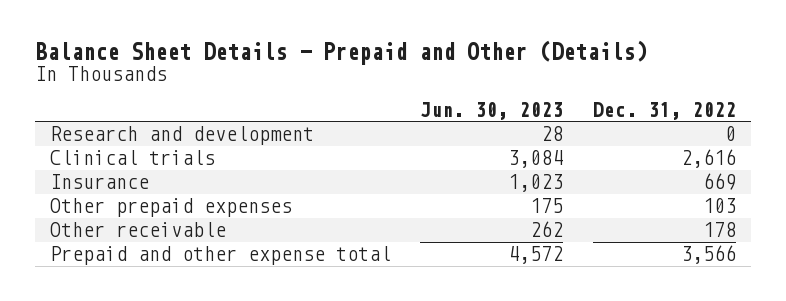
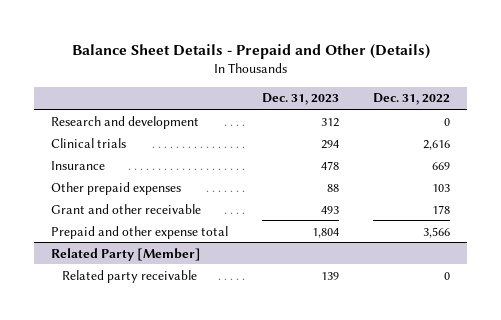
- | Jun. 30, 2023 | Dec. 31, 2022
+ | Dec. 31, 2023 | Dec. 31, 2022
- Other receivable | 262 | 178
+ Grant and other receivable | 493 | 178
+ Related Party [Member]
+ Related party receivable | 139 | 0

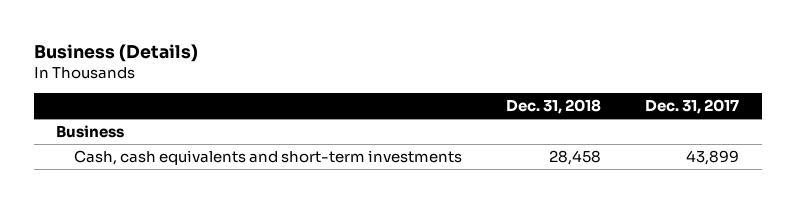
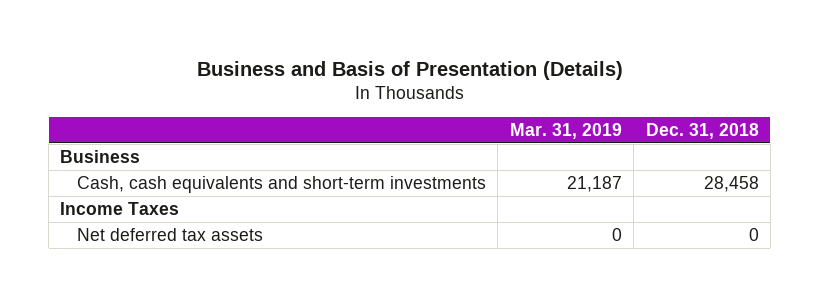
- Business (Details)
+ Business and Basis of Presentation (Details)
- | Dec. 31, 2018 | Dec. 31, 2017
+ | Mar. 31, 2019 | Dec. 31, 2018
+ Income Taxes
+ Net deferred tax assets | 0 | 0

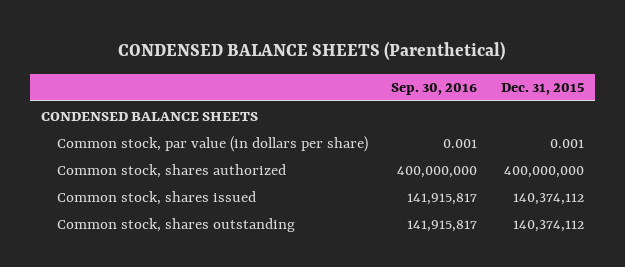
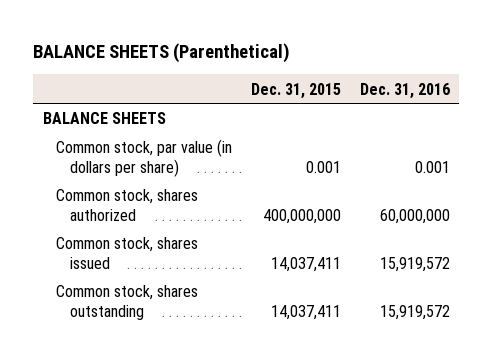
- CONDENSED BALANCE SHEETS (Parenthetical)
+ BALANCE SHEETS (Parenthetical)
- | Sep. 30, 2016 | Dec. 31, 2015
+ | Dec. 31, 2015 | Dec. 31, 2016
- CONDENSED BALANCE SHEETS
+ BALANCE SHEETS
- Common stock, shares issued | 141,915,817 | 140,374,112
- Common stock, shares outstanding | 141,915,817 | 140,374,112
+ Common stock, shares issued | 14,037,411 | 15,919,572
+ Common stock, shares outstanding | 14,037,411 | 15,919,572

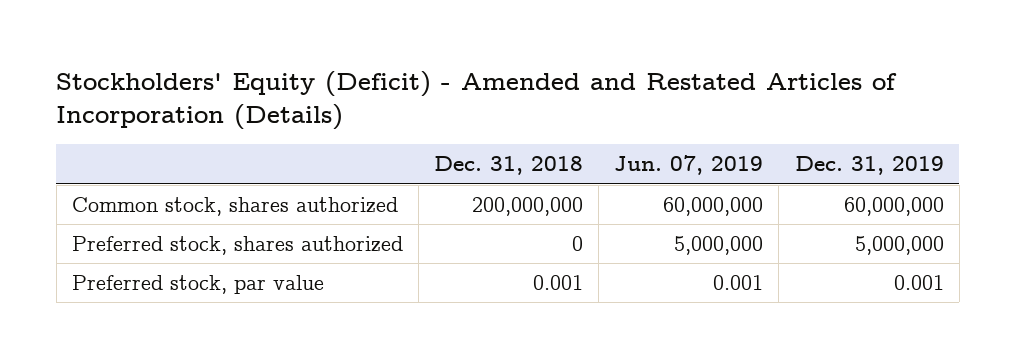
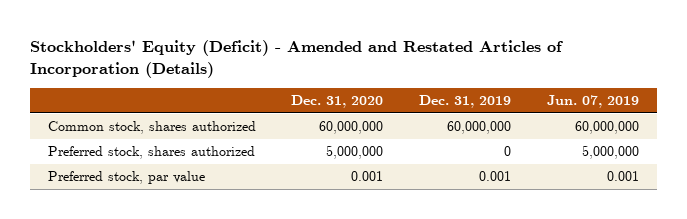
- | Dec. 31, 2018 | Jun. 07, 2019 | Dec. 31, 2019
+ | Dec. 31, 2020 | Dec. 31, 2019 | Jun. 07, 2019
- Preferred stock, shares authorized | 0 | 5,000,000 | 5,000,000
+ Preferred stock, shares authorized | 5,000,000 | 0 | 5,000,000

